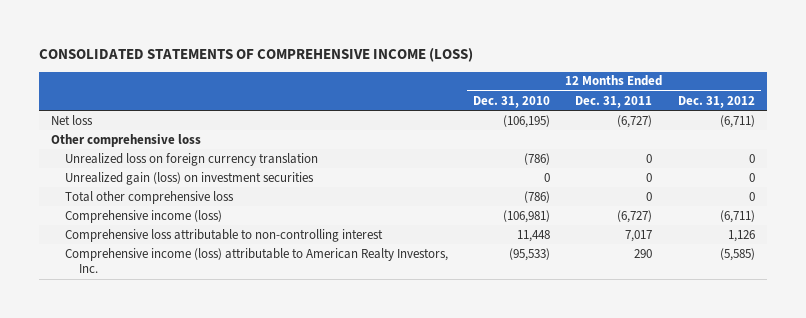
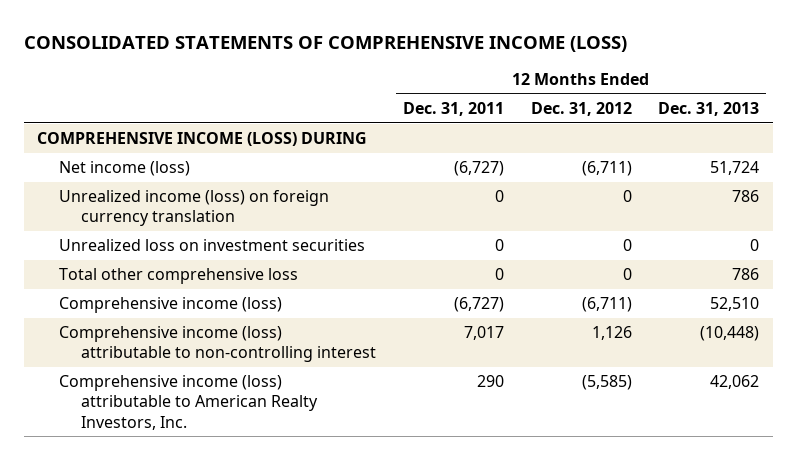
- | 12 Months Ended Dec. 31, 2010 | 12 Months Ended Dec. 31, 2011 | 12 Months Ended Dec. 31, 2012
+ | 12 Months Ended Dec. 31, 2011 | 12 Months Ended Dec. 31, 2012 | 12 Months Ended Dec. 31, 2013
- Net loss | (106,195) | (6,727) | (6,711)
- Other comprehensive loss
- Unrealized loss on foreign currency translation | (786) | 0 | 0
- Unrealized gain (loss) on investment securities | 0 | 0 | 0
+ COMPREHENSIVE INCOME (LOSS) DURING
+ Net income (loss) | (6,727) | (6,711) | 51,724
+ Unrealized income (loss) on foreign currency translation | 0 | 0 | 786
+ Unrealized loss on investment securities | 0 | 0 | 0
- Comprehensive loss attributable to non-controlling interest | 11,448 | 7,017 | 1,126
+ Comprehensive income (loss) attributable to non-controlling interest | 7,017 | 1,126 | (10,448)

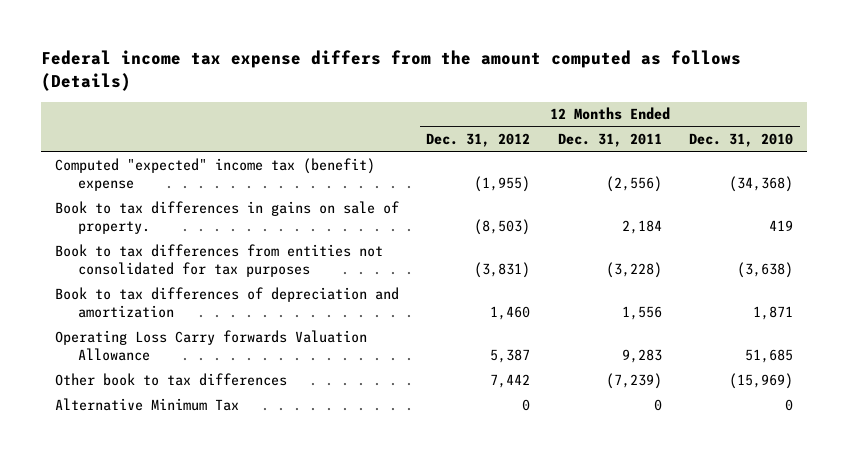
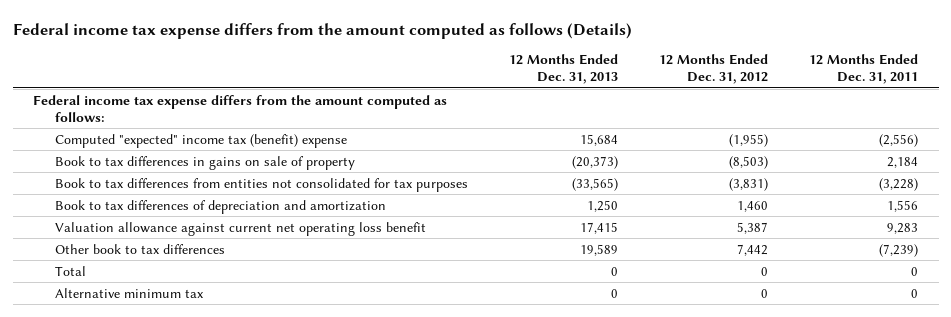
- | 12 Months Ended Dec. 31, 2012 | 12 Months Ended Dec. 31, 2011 | 12 Months Ended Dec. 31, 2010
+ | 12 Months Ended Dec. 31, 2013 | 12 Months Ended Dec. 31, 2012 | 12 Months Ended Dec. 31, 2011
+ Federal income tax expense differs from the amount computed as follows:
- Book to tax differences in gains on sale of property. | (8,503) | 2,184 | 419
+ Book to tax differences in gains on sale of property | (20,373) | (8,503) | 2,184
- Operating Loss Carry forwards Valuation Allowance | 5,387 | 9,283 | 51,685
+ Valuation allowance against current net operating loss benefit | 17,415 | 5,387 | 9,283
- Alternative Minimum Tax | 0 | 0 | 0
+ Total | 0 | 0 | 0
+ Alternative minimum tax | 0 | 0 | 0

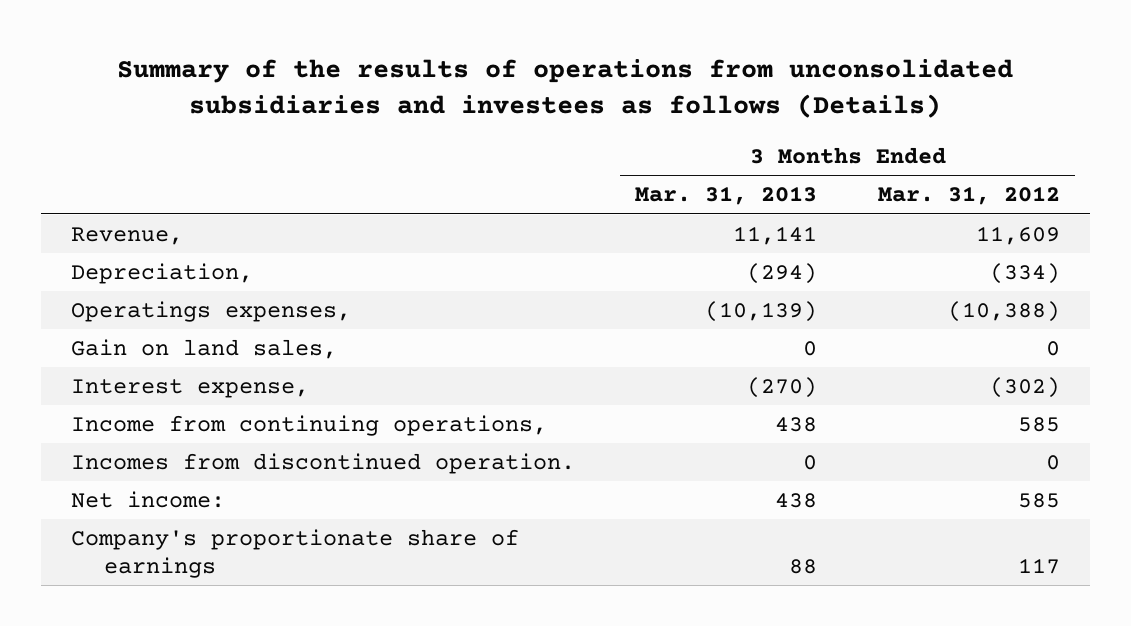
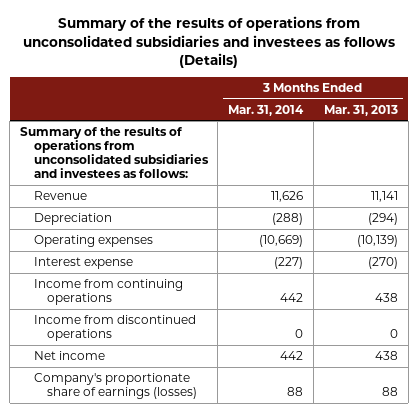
- | 3 Months Ended Mar. 31, 2013 | 3 Months Ended Mar. 31, 2012
+ | 3 Months Ended Mar. 31, 2014 | 3 Months Ended Mar. 31, 2013
- Revenue, | 11,141 | 11,609
- Depreciation, | (294) | (334)
- Operatings expenses, | (10,139) | (10,388)
- Gain on land sales, | 0 | 0
- Interest expense, | (270) | (302)
- Income from continuing operations, | 438 | 585
- Incomes from discontinued operation. | 0 | 0
- Net income: | 438 | 585
- Company's proportionate share of earnings | 88 | 117
+ Summary of the results of operations from unconsolidated subsidiaries and investees as follows:
+ Revenue | 11,626 | 11,141
+ Depreciation | (288) | (294)
+ Operating expenses | (10,669) | (10,139)
+ Interest expense | (227) | (270)
+ Income from continuing operations | 442 | 438
+ Income from discontinued operations | 0 | 0
+ Net income | 442 | 438
+ Company's proportionate share of earnings (losses) | 88 | 88

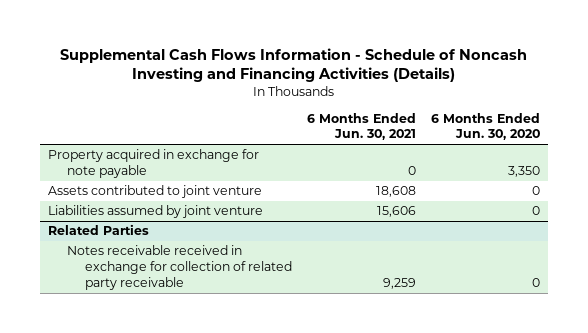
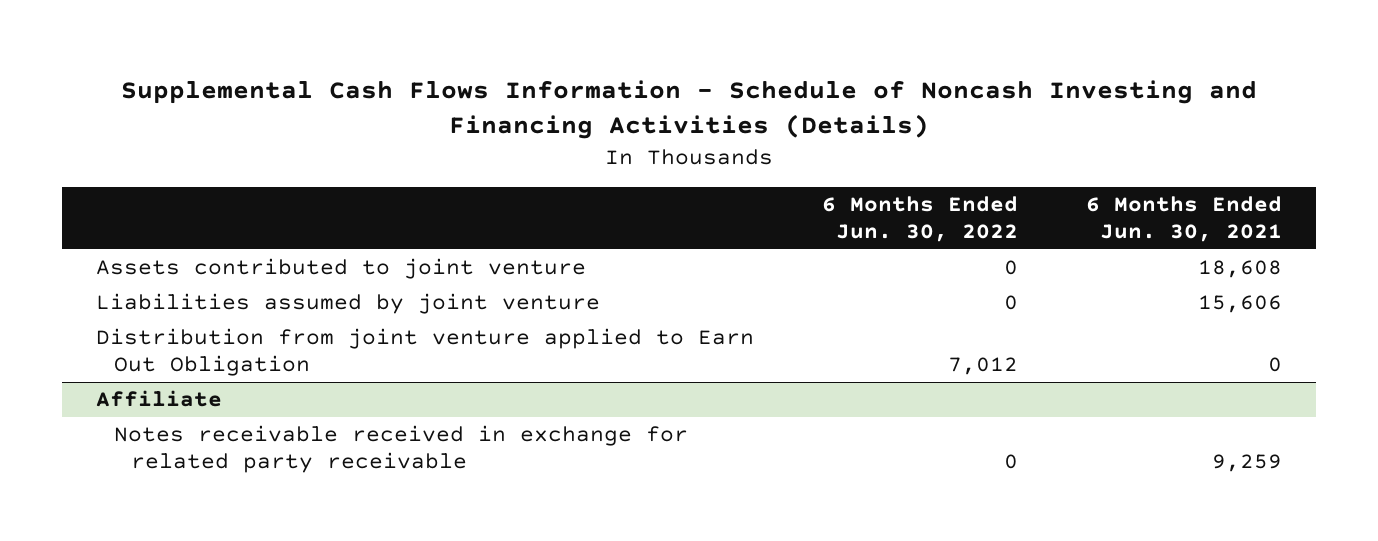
- | 6 Months Ended Jun. 30, 2021 | 6 Months Ended Jun. 30, 2020
+ | 6 Months Ended Jun. 30, 2022 | 6 Months Ended Jun. 30, 2021
- Property acquired in exchange for note payable | 0 | 3,350
- Related Parties
- Notes receivable received in exchange for collection of related party receivable | 9,259 | 0
+ Distribution from joint venture applied to Earn Out Obligation | 7,012 | 0
+ Affiliate
+ Notes receivable received in exchange for related party receivable | 0 | 9,259

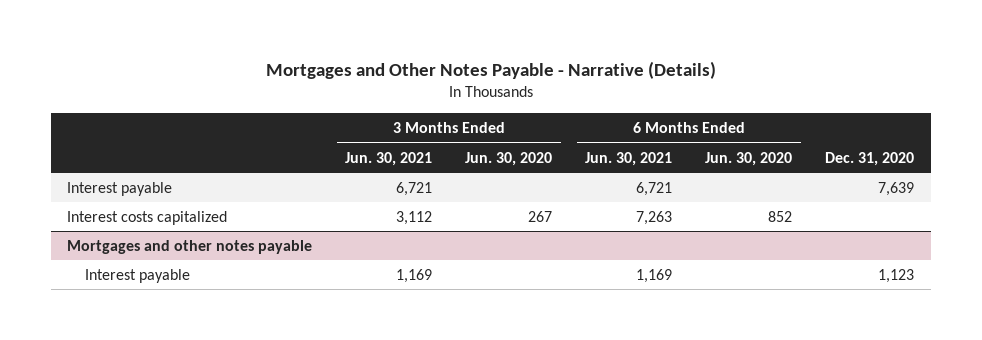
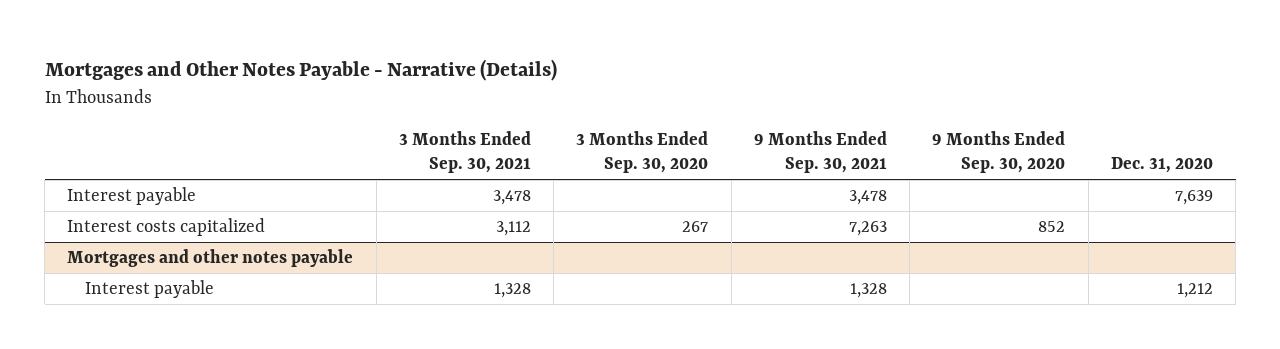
- | 3 Months Ended Jun. 30, 2021 | 3 Months Ended Jun. 30, 2020 | 6 Months Ended Jun. 30, 2021 | 6 Months Ended Jun. 30, 2020 | Dec. 31, 2020
+ | 3 Months Ended Sep. 30, 2021 | 3 Months Ended Sep. 30, 2020 | 9 Months Ended Sep. 30, 2021 | 9 Months Ended Sep. 30, 2020 | Dec. 31, 2020
@ Mortgages and other notes payable
- Interest payable | 1,169 | | 1,169 | | 1,123
+ Interest payable | 1,328 | | 1,328 | | 1,212

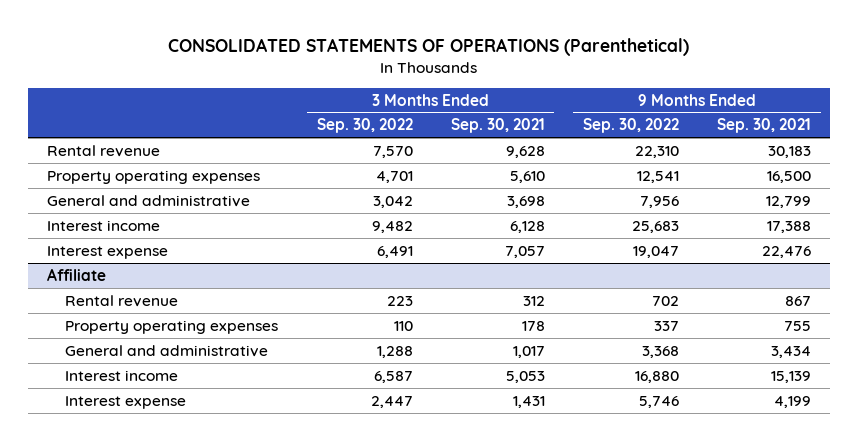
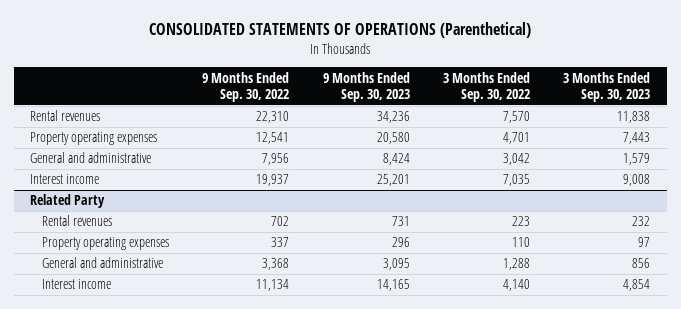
- | 3 Months Ended Sep. 30, 2022 | 3 Months Ended Sep. 30, 2021 | 9 Months Ended Sep. 30, 2022 | 9 Months Ended Sep. 30, 2021
+ | 9 Months Ended Sep. 30, 2022 | 9 Months Ended Sep. 30, 2023 | 3 Months Ended Sep. 30, 2022 | 3 Months Ended Sep. 30, 2023
- Rental revenue | 7,570 | 9,628 | 22,310 | 30,183
+ Rental revenues | 22,310 | 34,236 | 7,570 | 11,838
- Interest income | 9,482 | 6,128 | 25,683 | 17,388
- Interest expense | 6,491 | 7,057 | 19,047 | 22,476
- Affiliate
- Rental revenue | 223 | 312 | 702 | 867
+ Interest income | 19,937 | 25,201 | 7,035 | 9,008
+ Related Party
+ Rental revenues | 702 | 731 | 223 | 232
- Interest income | 6,587 | 5,053 | 16,880 | 15,139
- Interest expense | 2,447 | 1,431 | 5,746 | 4,199
+ Interest income | 11,134 | 14,165 | 4,140 | 4,854

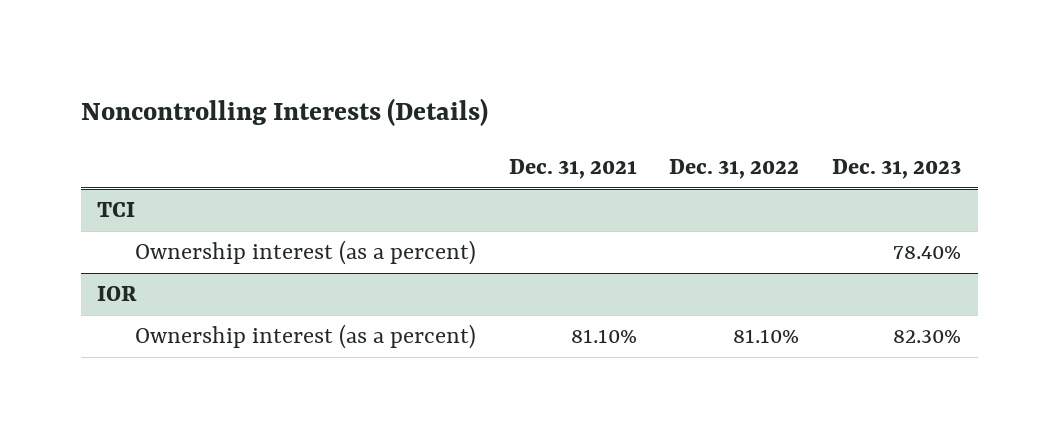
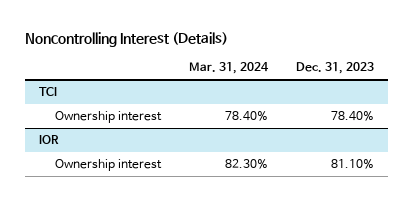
- Noncontrolling Interests (Details)
+ Noncontrolling Interest (Details)
- | Dec. 31, 2021 | Dec. 31, 2022 | Dec. 31, 2023
+ | Mar. 31, 2024 | Dec. 31, 2023
@ TCI
- Ownership interest (as a percent) | | | 78.40%
+ Ownership interest | 78.40% | 78.40%
@ IOR
- Ownership interest (as a percent) | 81.10% | 81.10% | 82.30%
+ Ownership interest | 82.30% | 81.10%

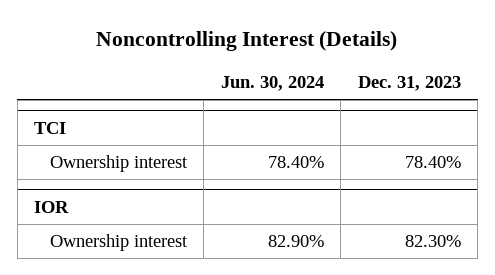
- | Mar. 31, 2024 | Dec. 31, 2023
+ | Jun. 30, 2024 | Dec. 31, 2023
@ IOR
- Ownership interest | 82.30% | 81.10%
+ Ownership interest | 82.90% | 82.30%

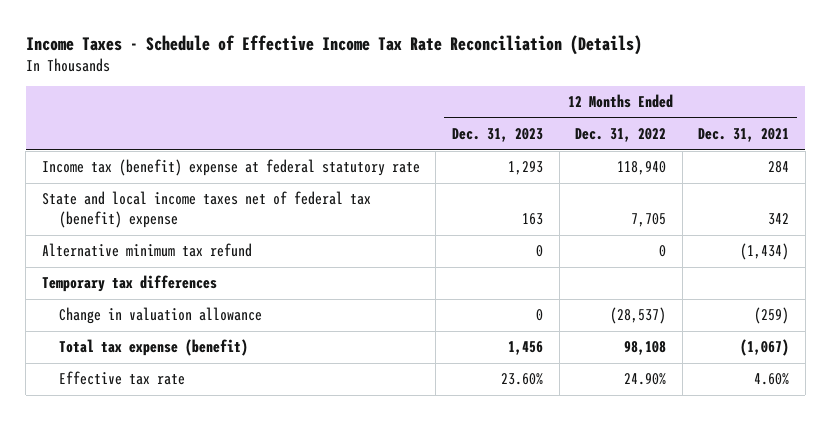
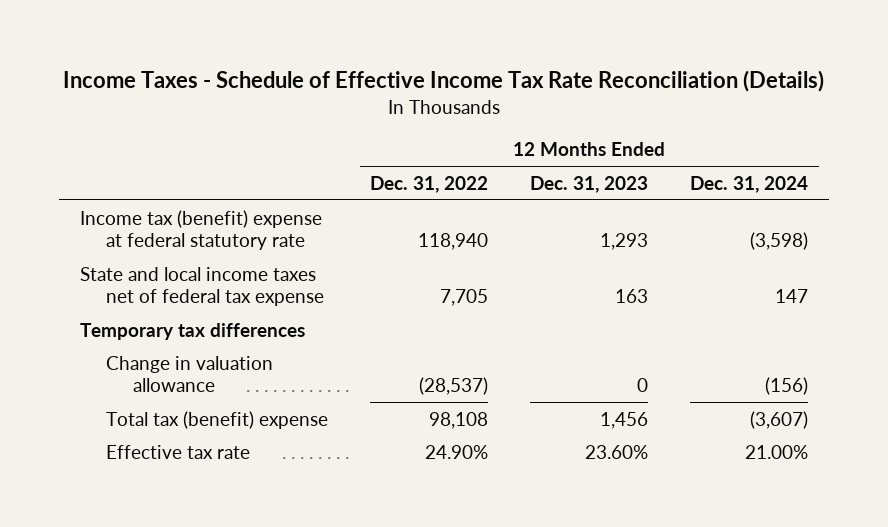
- | 12 Months Ended Dec. 31, 2023 | 12 Months Ended Dec. 31, 2022 | 12 Months Ended Dec. 31, 2021
+ | 12 Months Ended Dec. 31, 2022 | 12 Months Ended Dec. 31, 2023 | 12 Months Ended Dec. 31, 2024
- State and local income taxes net of federal tax (benefit) expense | 163 | 7,705 | 342
- Alternative minimum tax refund | 0 | 0 | (1,434)
+ State and local income taxes net of federal tax expense | 7,705 | 163 | 147
- Total tax expense (benefit) | 1,456 | 98,108 | (1,067)
+ Total tax (benefit) expense | 98,108 | 1,456 | (3,607)

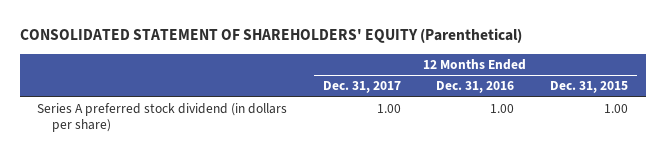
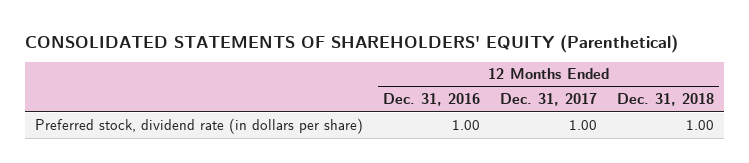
- CONSOLIDATED STATEMENT OF SHAREHOLDERS' EQUITY (Parenthetical)
+ CONSOLIDATED STATEMENTS OF SHAREHOLDERS' EQUITY (Parenthetical)
- | 12 Months Ended Dec. 31, 2017 | 12 Months Ended Dec. 31, 2016 | 12 Months Ended Dec. 31, 2015
+ | 12 Months Ended Dec. 31, 2016 | 12 Months Ended Dec. 31, 2017 | 12 Months Ended Dec. 31, 2018
- Series A preferred stock dividend (in dollars per share) | 1.00 | 1.00 | 1.00
+ Preferred stock, dividend rate (in dollars per share) | 1.00 | 1.00 | 1.00

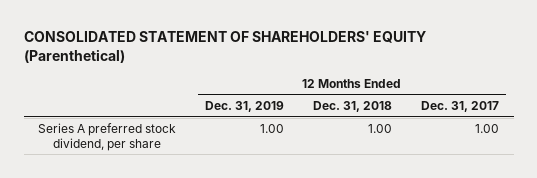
- CONSOLIDATED STATEMENTS OF SHAREHOLDERS' EQUITY (Parenthetical)
+ CONSOLIDATED STATEMENT OF SHAREHOLDERS' EQUITY (Parenthetical)
- | 12 Months Ended Dec. 31, 2016 | 12 Months Ended Dec. 31, 2017 | 12 Months Ended Dec. 31, 2018
+ | 12 Months Ended Dec. 31, 2019 | 12 Months Ended Dec. 31, 2018 | 12 Months Ended Dec. 31, 2017
- Preferred stock, dividend rate (in dollars per share) | 1.00 | 1.00 | 1.00
+ Series A preferred stock dividend, per share | 1.00 | 1.00 | 1.00

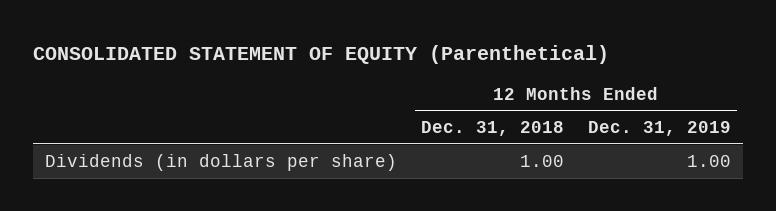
- CONSOLIDATED STATEMENT OF SHAREHOLDERS' EQUITY (Parenthetical)
+ CONSOLIDATED STATEMENT OF EQUITY (Parenthetical)
- | 12 Months Ended Dec. 31, 2019 | 12 Months Ended Dec. 31, 2018 | 12 Months Ended Dec. 31, 2017
+ | 12 Months Ended Dec. 31, 2018 | 12 Months Ended Dec. 31, 2019
- Series A preferred stock dividend, per share | 1.00 | 1.00 | 1.00
+ Dividends (in dollars per share) | 1.00 | 1.00

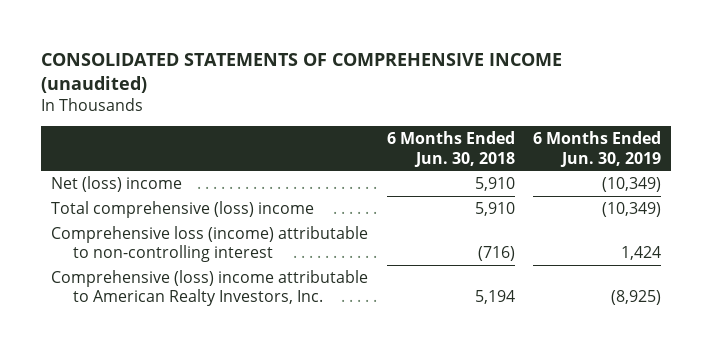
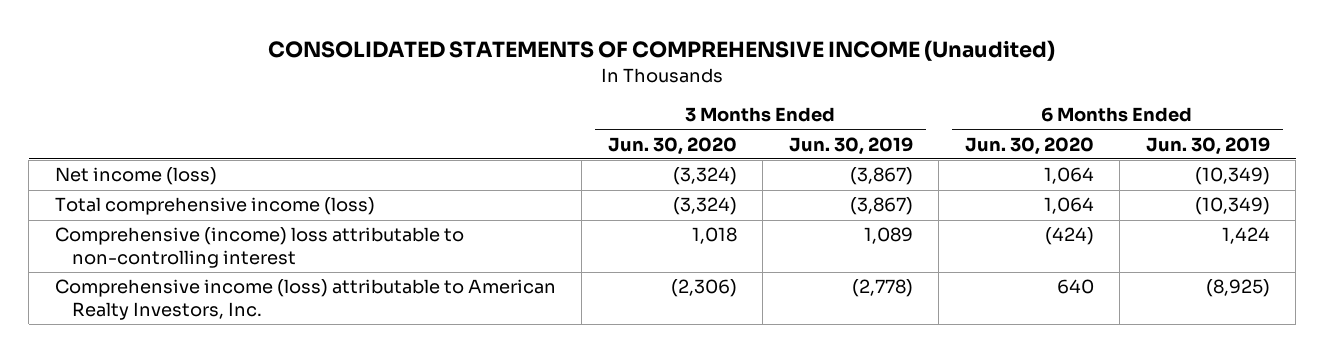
- CONSOLIDATED STATEMENTS OF COMPREHENSIVE INCOME (unaudited)
+ CONSOLIDATED STATEMENTS OF COMPREHENSIVE INCOME (Unaudited)
- | 6 Months Ended Jun. 30, 2018 | 6 Months Ended Jun. 30, 2019
+ | 3 Months Ended Jun. 30, 2020 | 3 Months Ended Jun. 30, 2019 | 6 Months Ended Jun. 30, 2020 | 6 Months Ended Jun. 30, 2019
- Net (loss) income | 5,910 | (10,349)
- Total comprehensive (loss) income | 5,910 | (10,349)
- Comprehensive loss (income) attributable to non-controlling interest | (716) | 1,424
- Comprehensive (loss) income attributable to American Realty Investors, Inc. | 5,194 | (8,925)
+ Net income (loss) | (3,324) | (3,867) | 1,064 | (10,349)
+ Total comprehensive income (loss) | (3,324) | (3,867) | 1,064 | (10,349)
+ Comprehensive (income) loss attributable to non-controlling interest | 1,018 | 1,089 | (424) | 1,424
+ Comprehensive income (loss) attributable to American Realty Investors, Inc. | (2,306) | (2,778) | 640 | (8,925)

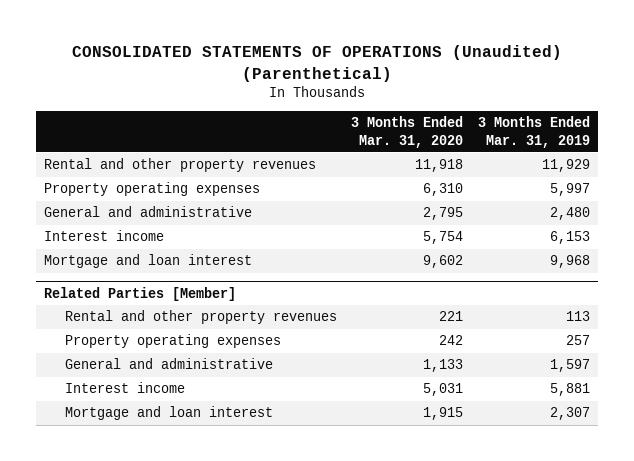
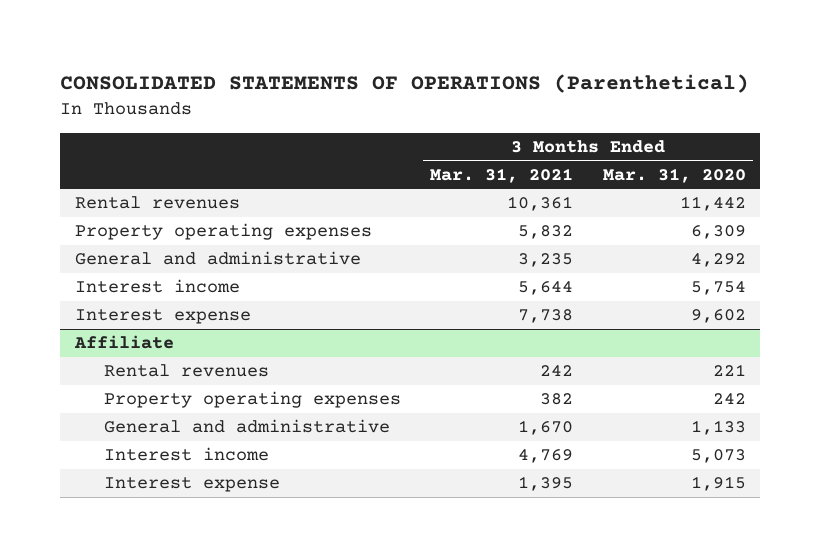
- CONSOLIDATED STATEMENTS OF OPERATIONS (Unaudited) (Parenthetical)
+ CONSOLIDATED STATEMENTS OF OPERATIONS (Parenthetical)
- | 3 Months Ended Mar. 31, 2020 | 3 Months Ended Mar. 31, 2019
+ | 3 Months Ended Mar. 31, 2021 | 3 Months Ended Mar. 31, 2020
- Rental and other property revenues | 11,918 | 11,929
- Property operating expenses | 6,310 | 5,997
- General and administrative | 2,795 | 2,480
+ Rental revenues | 10,361 | 11,442
+ Property operating expenses | 5,832 | 6,309
+ General and administrative | 3,235 | 4,292
- Mortgage and loan interest | 9,602 | 9,968
- Related Parties [Member]
- Rental and other property revenues | 221 | 113
+ Interest expense | 7,738 | 9,602
+ Affiliate
+ Rental revenues | 242 | 221
- Interest income | 5,031 | 5,881
- Mortgage and loan interest | 1,915 | 2,307
+ Interest income | 4,769 | 5,073
+ Interest expense | 1,395 | 1,915

